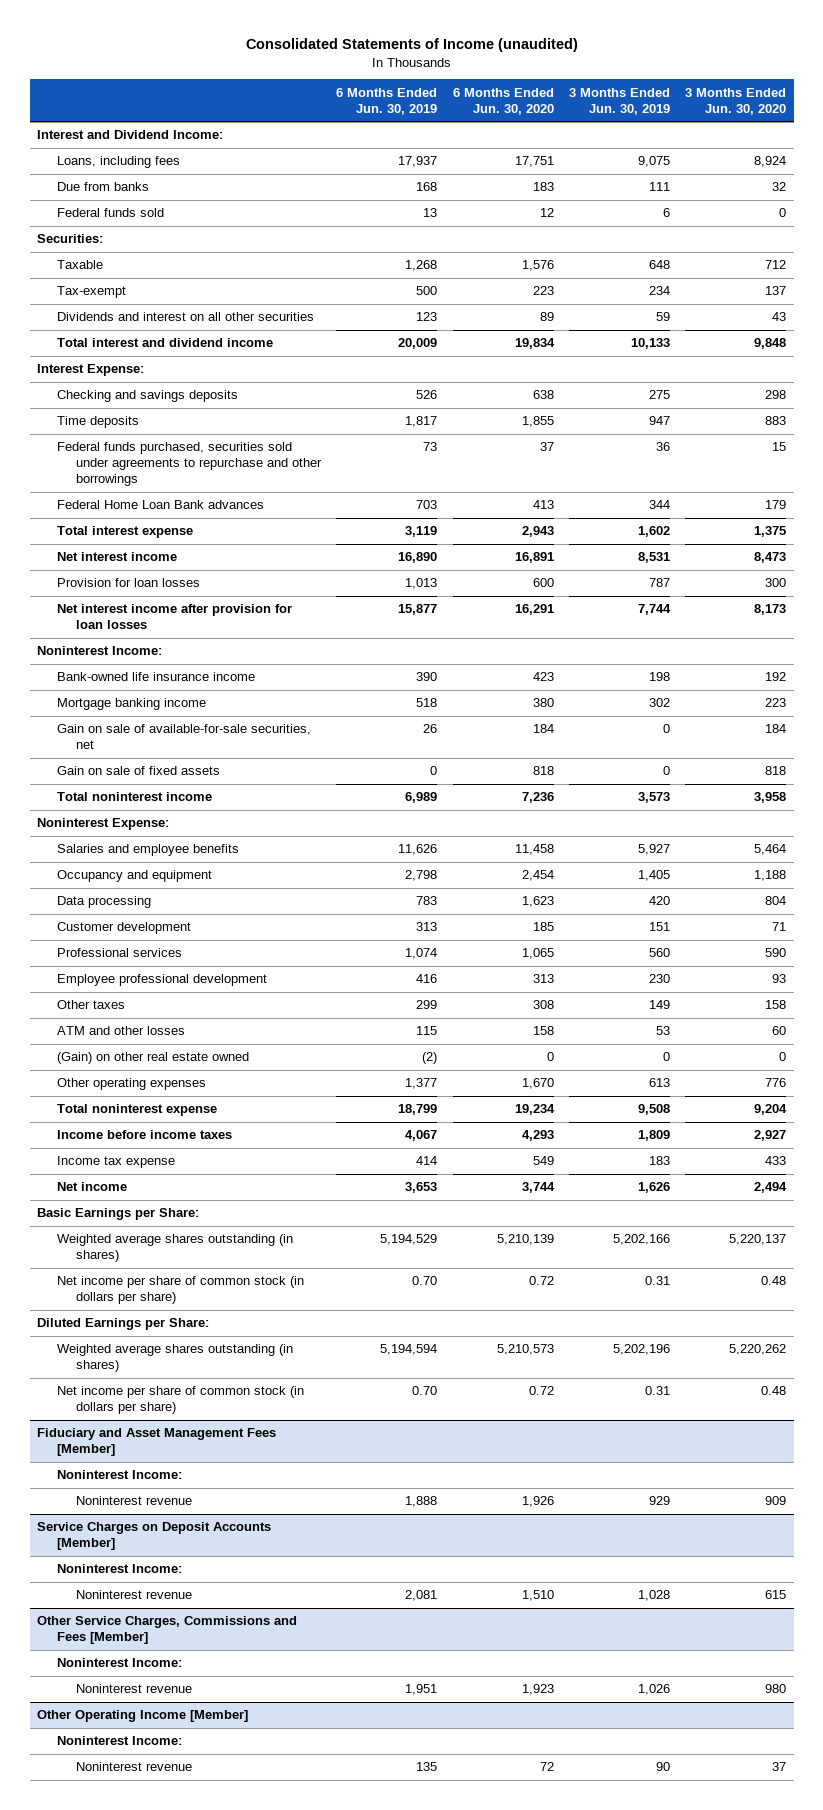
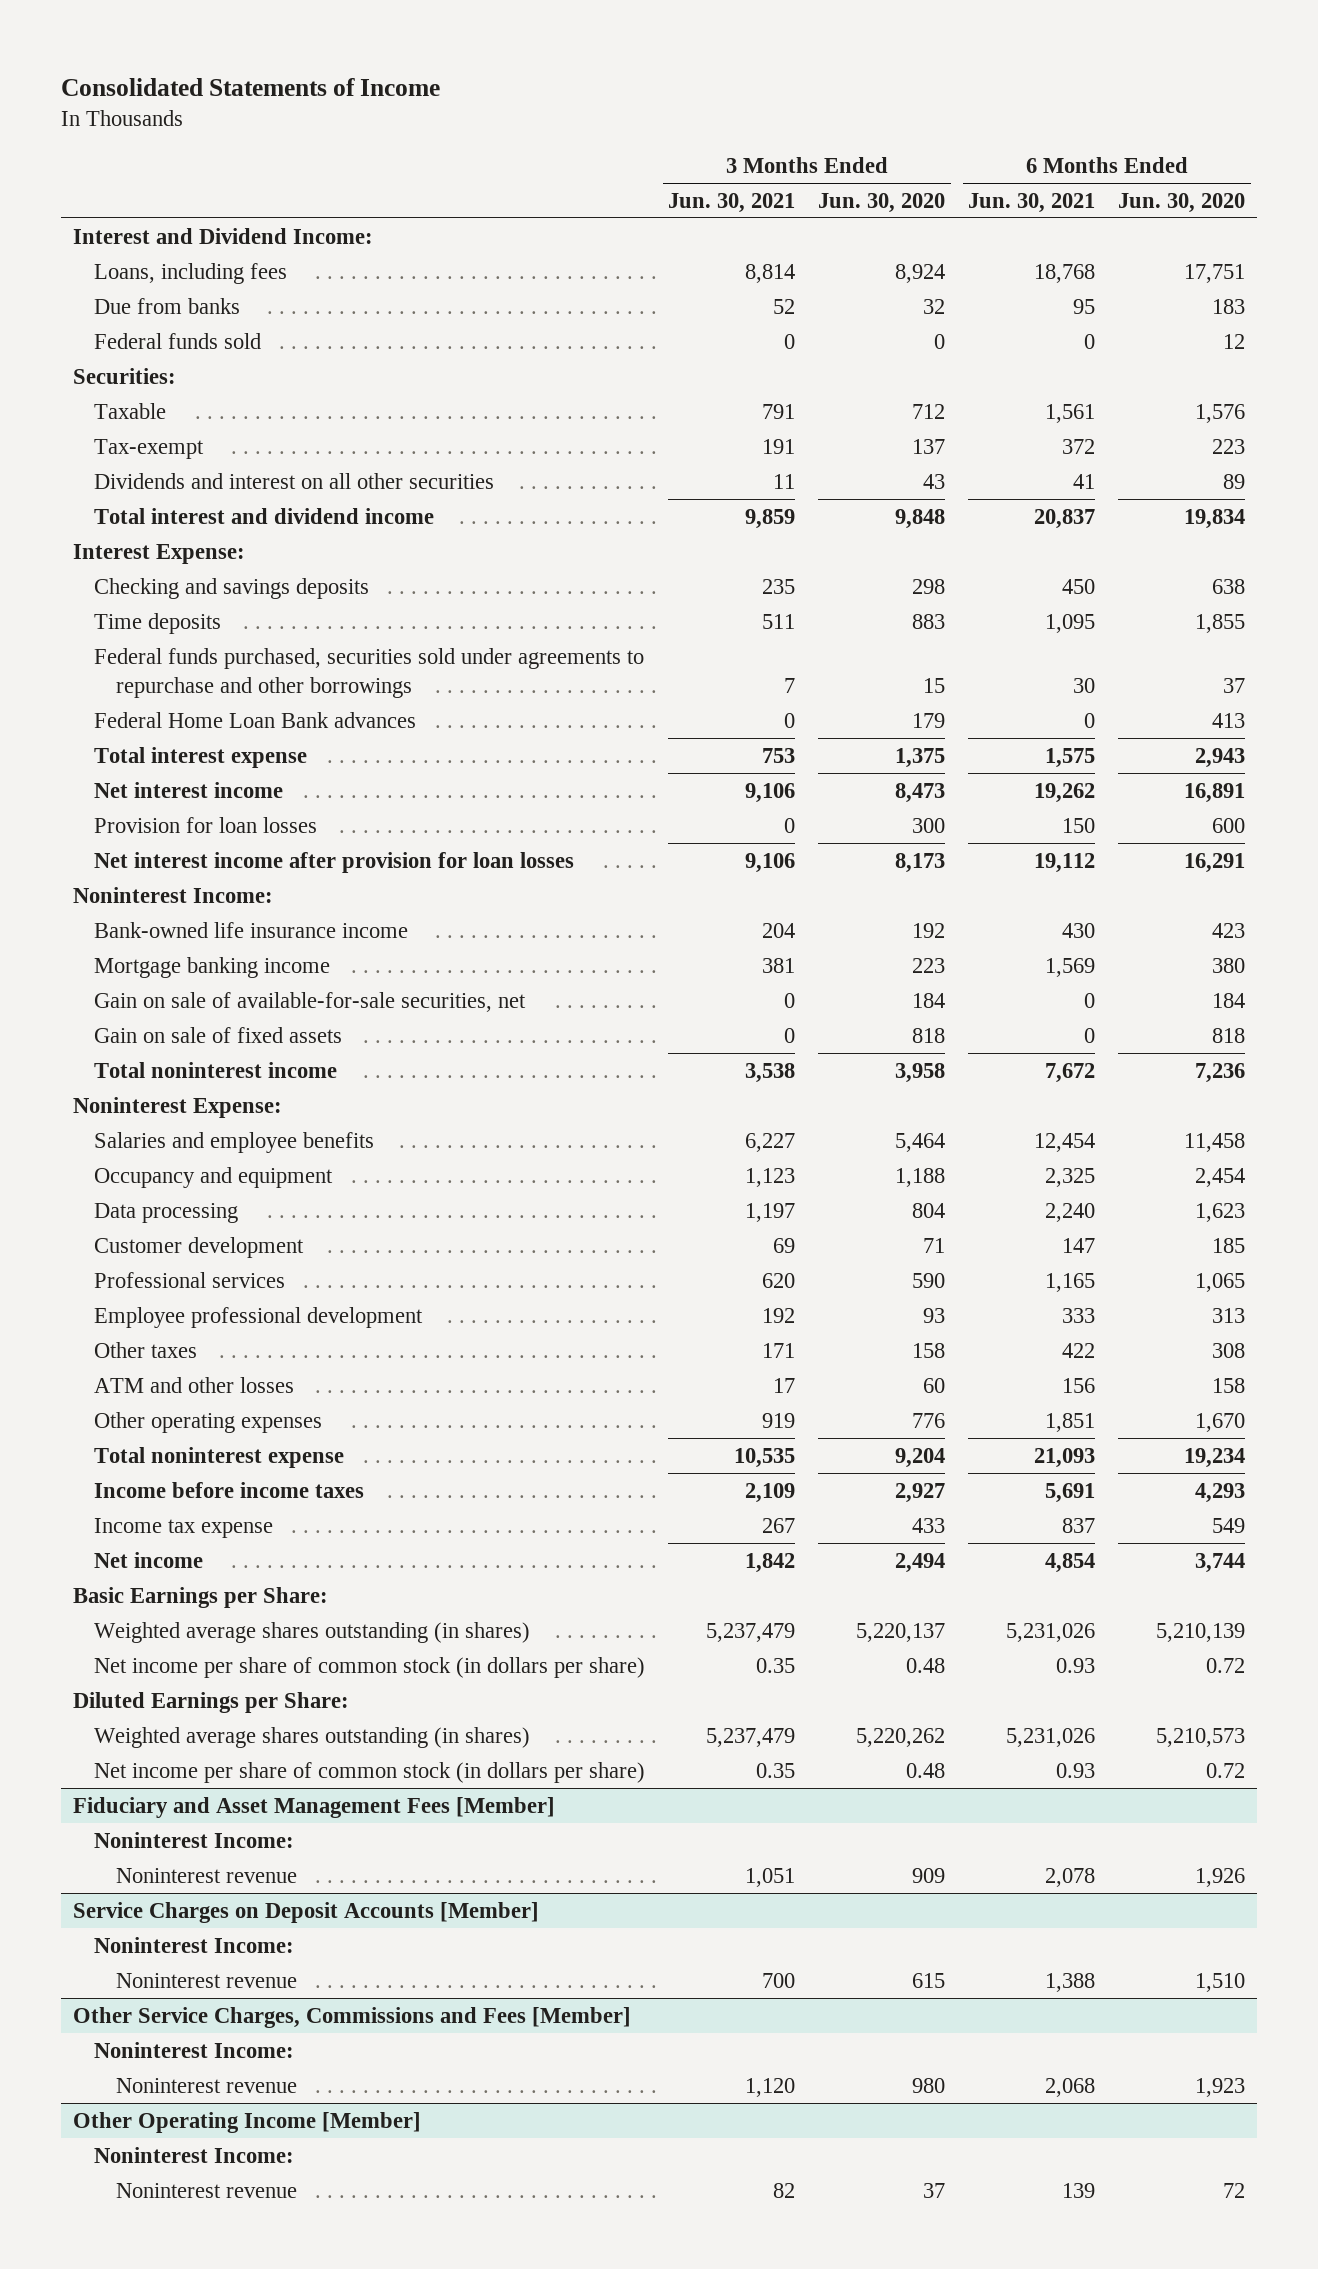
- Consolidated Statements of Income (unaudited)
+ Consolidated Statements of Income
- | 6 Months Ended Jun. 30, 2019 | 6 Months Ended Jun. 30, 2020 | 3 Months Ended Jun. 30, 2019 | 3 Months Ended Jun. 30, 2020
+ | 3 Months Ended Jun. 30, 2021 | 3 Months Ended Jun. 30, 2020 | 6 Months Ended Jun. 30, 2021 | 6 Months Ended Jun. 30, 2020
- (Gain) on other real estate owned | (2) | 0 | 0 | 0

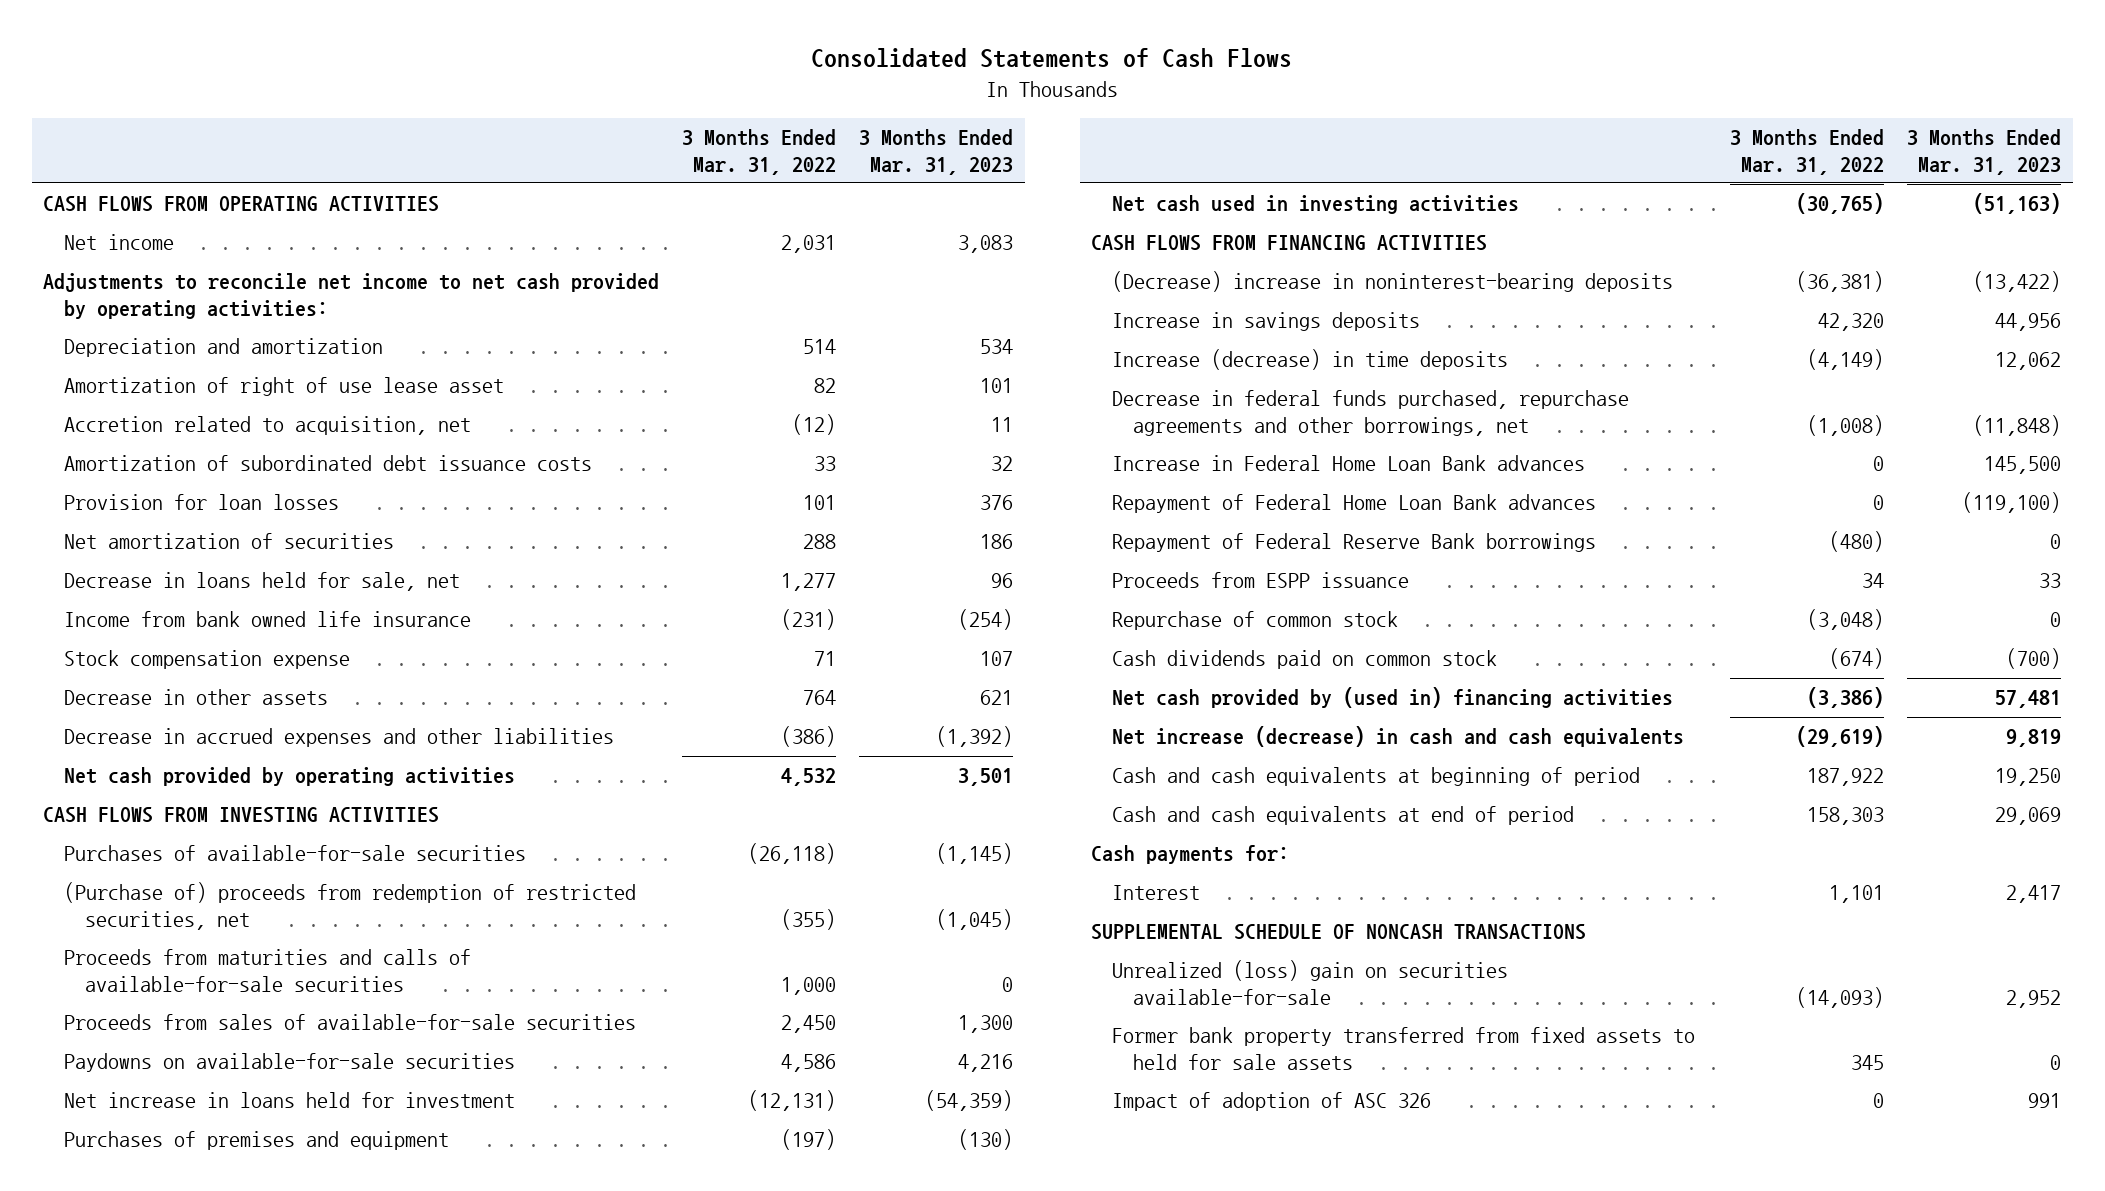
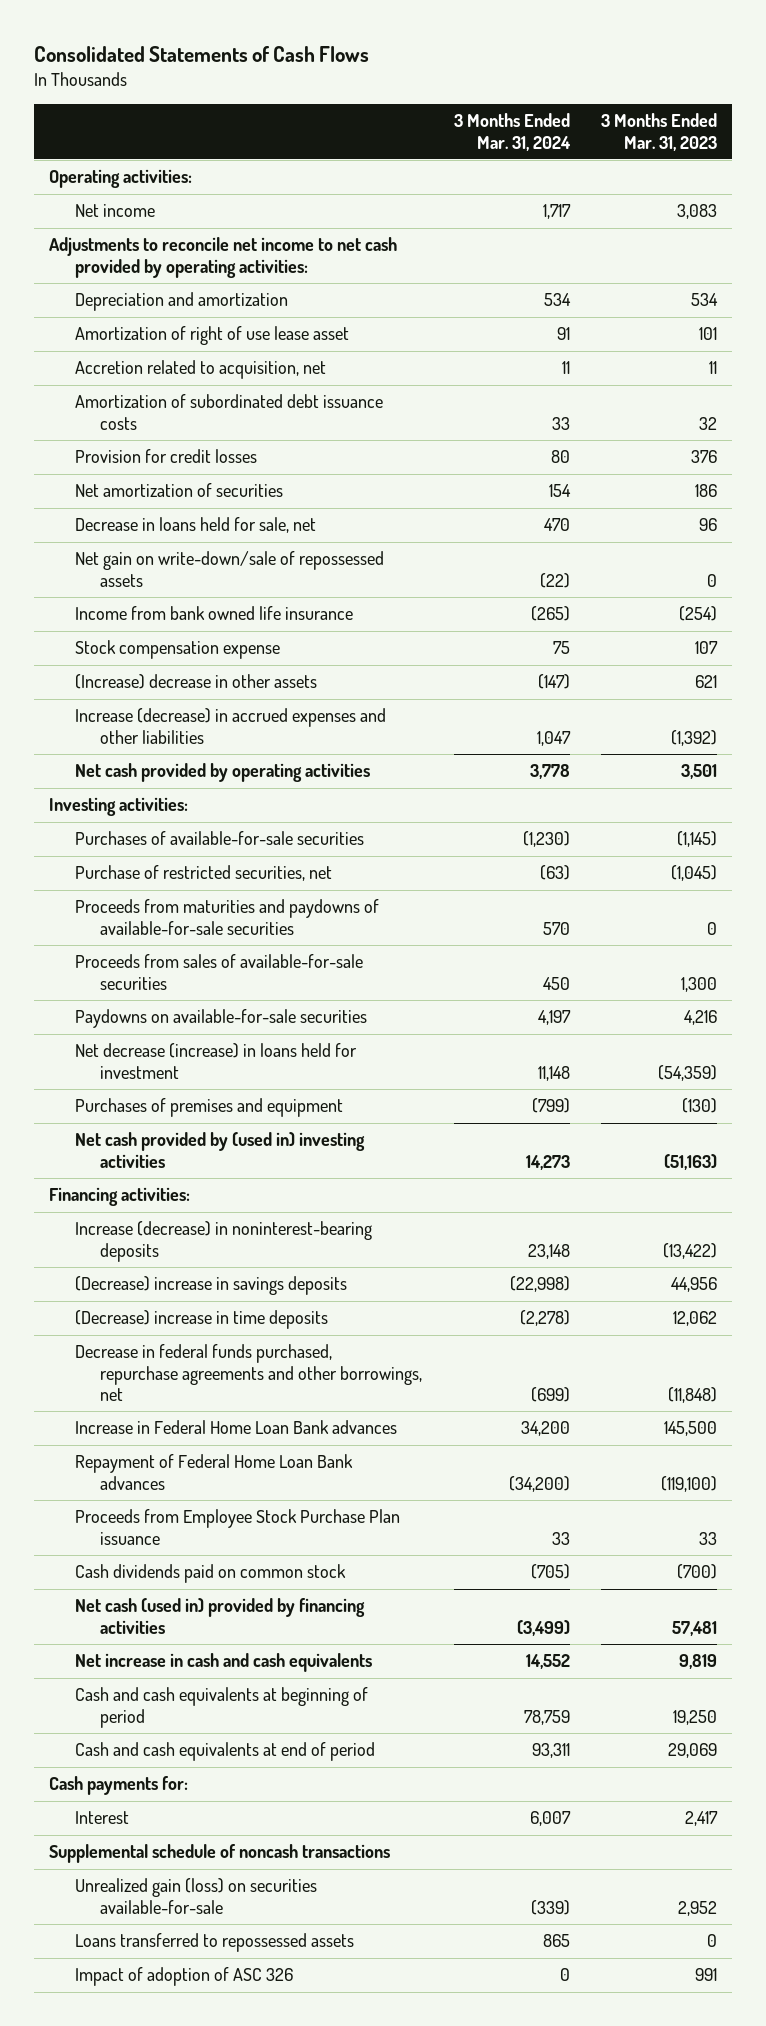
- | 3 Months Ended Mar. 31, 2022 | 3 Months Ended Mar. 31, 2023
+ | 3 Months Ended Mar. 31, 2024 | 3 Months Ended Mar. 31, 2023
- CASH FLOWS FROM OPERATING ACTIVITIES
+ Operating activities:
- Provision for loan losses | 101 | 376
+ Provision for credit losses | 80 | 376
+ Net gain on write-down/sale of repossessed assets | (22) | 0
- Decrease in other assets | 764 | 621
- Decrease in accrued expenses and other liabilities | (386) | (1,392)
+ (Increase) decrease in other assets | (147) | 621
+ Increase (decrease) in accrued expenses and other liabilities | 1,047 | (1,392)
- CASH FLOWS FROM INVESTING ACTIVITIES
+ Investing activities:
- (Purchase of) proceeds from redemption of restricted securities, net | (355) | (1,045)
- Proceeds from maturities and calls of available-for-sale securities | 1,000 | 0
+ Purchase of restricted securities, net | (63) | (1,045)
+ Proceeds from maturities and paydowns of available-for-sale securities | 570 | 0
- Net increase in loans held for investment | (12,131) | (54,359)
+ Net decrease (increase) in loans held for investment | 11,148 | (54,359)
- Net cash used in investing activities | (30,765) | (51,163)
- CASH FLOWS FROM FINANCING ACTIVITIES
- (Decrease) increase in noninterest-bearing deposits | (36,381) | (13,422)
- Increase in savings deposits | 42,320 | 44,956
- Increase (decrease) in time deposits | (4,149) | 12,062
+ Net cash provided by (used in) investing activities | 14,273 | (51,163)
+ Financing activities:
+ Increase (decrease) in noninterest-bearing deposits | 23,148 | (13,422)
+ (Decrease) increase in savings deposits | (22,998) | 44,956
+ (Decrease) increase in time deposits | (2,278) | 12,062
- Repayment of Federal Reserve Bank borrowings | (480) | 0
- Proceeds from ESPP issuance | 34 | 33
- Repurchase of common stock | (3,048) | 0
+ Proceeds from Employee Stock Purchase Plan issuance | 33 | 33
- Net cash provided by (used in) financing activities | (3,386) | 57,481
- Net increase (decrease) in cash and cash equivalents | (29,619) | 9,819
+ Net cash (used in) provided by financing activities | (3,499) | 57,481
+ Net increase in cash and cash equivalents | 14,552 | 9,819
- SUPPLEMENTAL SCHEDULE OF NONCASH TRANSACTIONS
- Unrealized (loss) gain on securities available-for-sale | (14,093) | 2,952
- Former bank property transferred from fixed assets to held for sale assets | 345 | 0
+ Supplemental schedule of noncash transactions
+ Unrealized gain (loss) on securities available-for-sale | (339) | 2,952
+ Loans transferred to repossessed assets | 865 | 0

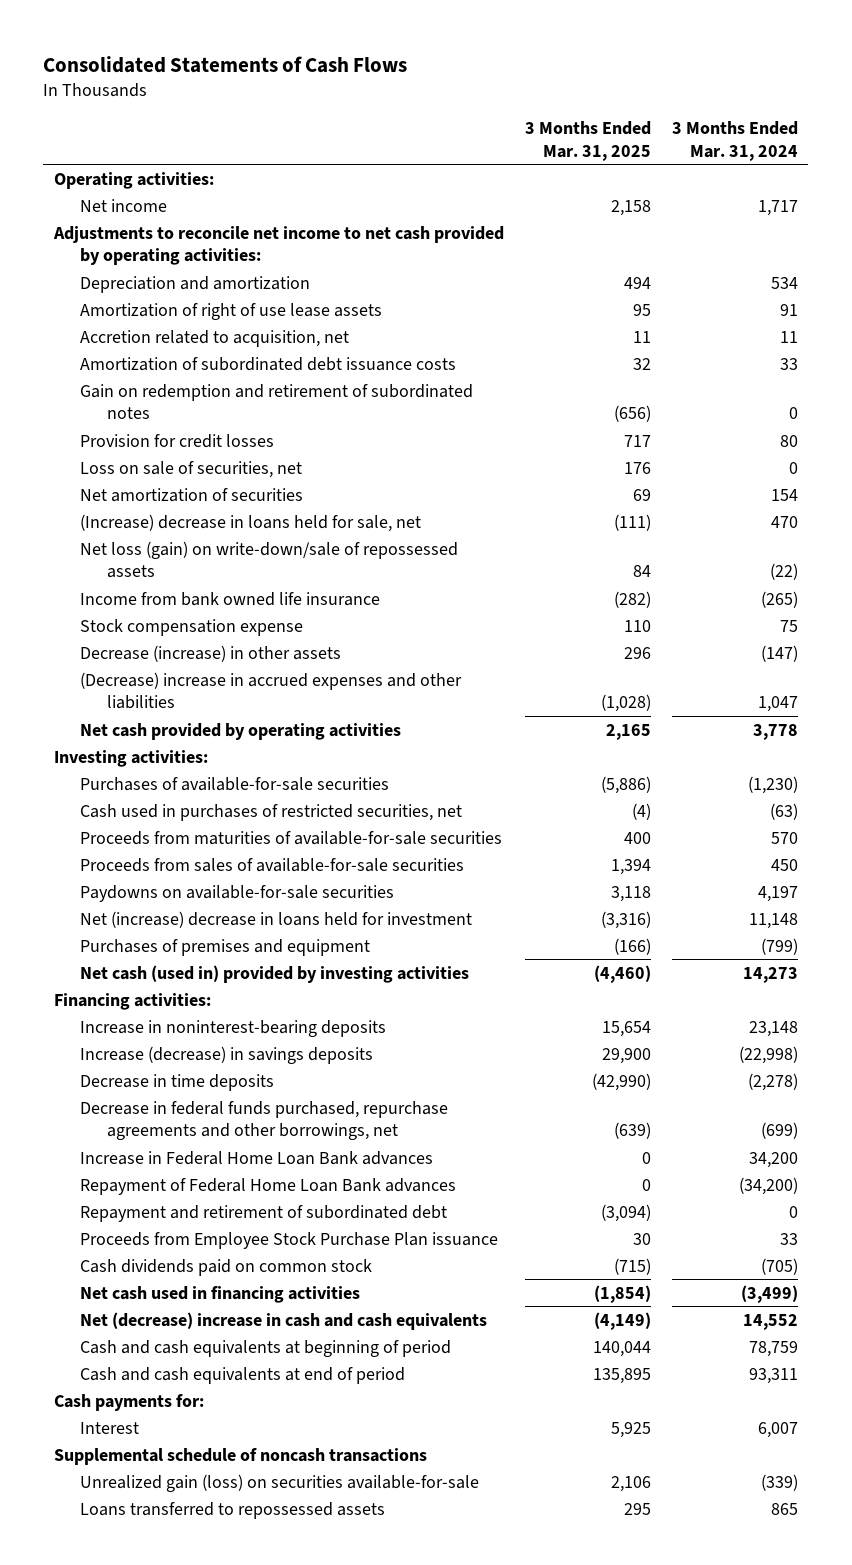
- | 3 Months Ended Mar. 31, 2024 | 3 Months Ended Mar. 31, 2023
+ | 3 Months Ended Mar. 31, 2025 | 3 Months Ended Mar. 31, 2024
- Amortization of right of use lease asset | 91 | 101
+ Amortization of right of use lease assets | 95 | 91
+ Gain on redemption and retirement of subordinated notes | (656) | 0
+ Loss on sale of securities, net | 176 | 0
- Decrease in loans held for sale, net | 470 | 96
- Net gain on write-down/sale of repossessed assets | (22) | 0
+ (Increase) decrease in loans held for sale, net | (111) | 470
+ Net loss (gain) on write-down/sale of repossessed assets | 84 | (22)
- (Increase) decrease in other assets | (147) | 621
- Increase (decrease) in accrued expenses and other liabilities | 1,047 | (1,392)
+ Decrease (increase) in other assets | 296 | (147)
+ (Decrease) increase in accrued expenses and other liabilities | (1,028) | 1,047
- Purchase of restricted securities, net | (63) | (1,045)
- Proceeds from maturities and paydowns of available-for-sale securities | 570 | 0
+ Cash used in purchases of restricted securities, net | (4) | (63)
+ Proceeds from maturities of available-for-sale securities | 400 | 570
- Net decrease (increase) in loans held for investment | 11,148 | (54,359)
+ Net (increase) decrease in loans held for investment | (3,316) | 11,148
- Net cash provided by (used in) investing activities | 14,273 | (51,163)
+ Net cash (used in) provided by investing activities | (4,460) | 14,273
- Increase (decrease) in noninterest-bearing deposits | 23,148 | (13,422)
- (Decrease) increase in savings deposits | (22,998) | 44,956
- (Decrease) increase in time deposits | (2,278) | 12,062
+ Increase in noninterest-bearing deposits | 15,654 | 23,148
+ Increase (decrease) in savings deposits | 29,900 | (22,998)
+ Decrease in time deposits | (42,990) | (2,278)
+ Repayment and retirement of subordinated debt | (3,094) | 0
- Net cash (used in) provided by financing activities | (3,499) | 57,481
- Net increase in cash and cash equivalents | 14,552 | 9,819
+ Net cash used in financing activities | (1,854) | (3,499)
+ Net (decrease) increase in cash and cash equivalents | (4,149) | 14,552
- Impact of adoption of ASC 326 | 0 | 991

